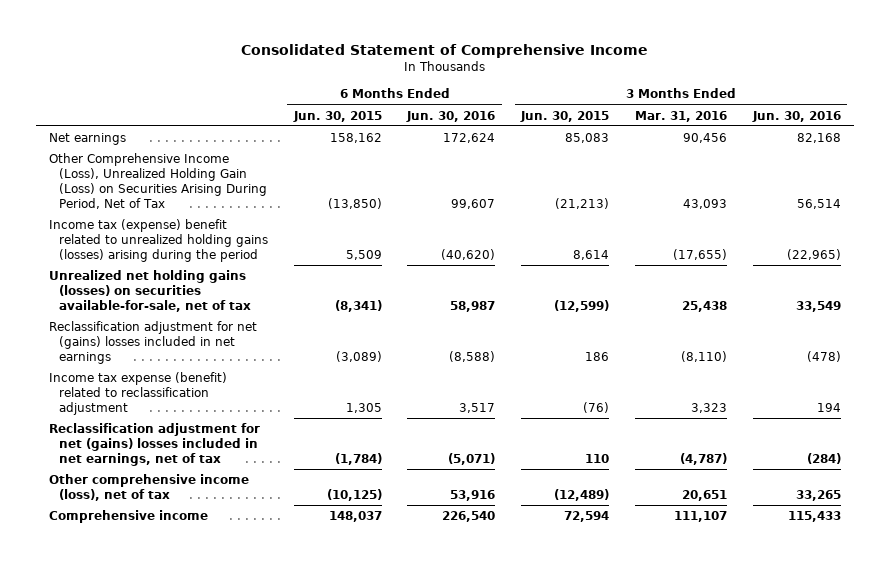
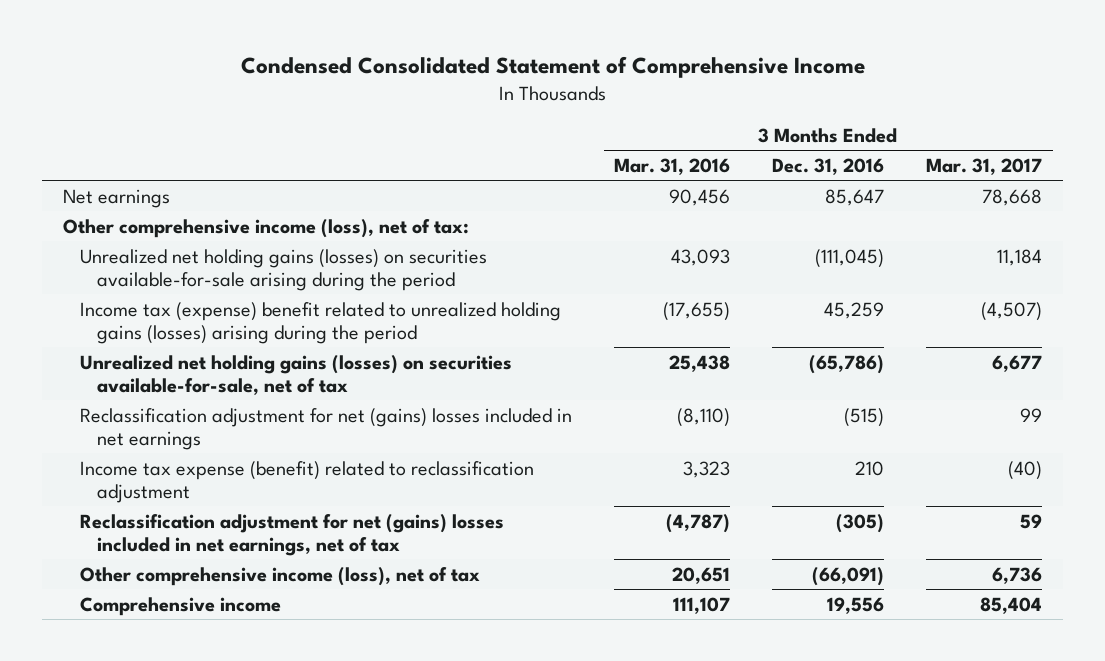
- Consolidated Statement of Comprehensive Income
+ Condensed Consolidated Statement of Comprehensive Income
- | 6 Months Ended Jun. 30, 2015 | 6 Months Ended Jun. 30, 2016 | 3 Months Ended Jun. 30, 2015 | 3 Months Ended Mar. 31, 2016 | 3 Months Ended Jun. 30, 2016
+ | 3 Months Ended Mar. 31, 2016 | 3 Months Ended Dec. 31, 2016 | 3 Months Ended Mar. 31, 2017
- Other Comprehensive Income (Loss), Unrealized Holding Gain (Loss) on Securities Arising During Period, Net of Tax | (13,850) | 99,607 | (21,213) | 43,093 | 56,514
+ Other comprehensive income (loss), net of tax:
+ Unrealized net holding gains (losses) on securities available-for-sale arising during the period | 43,093 | (111,045) | 11,184

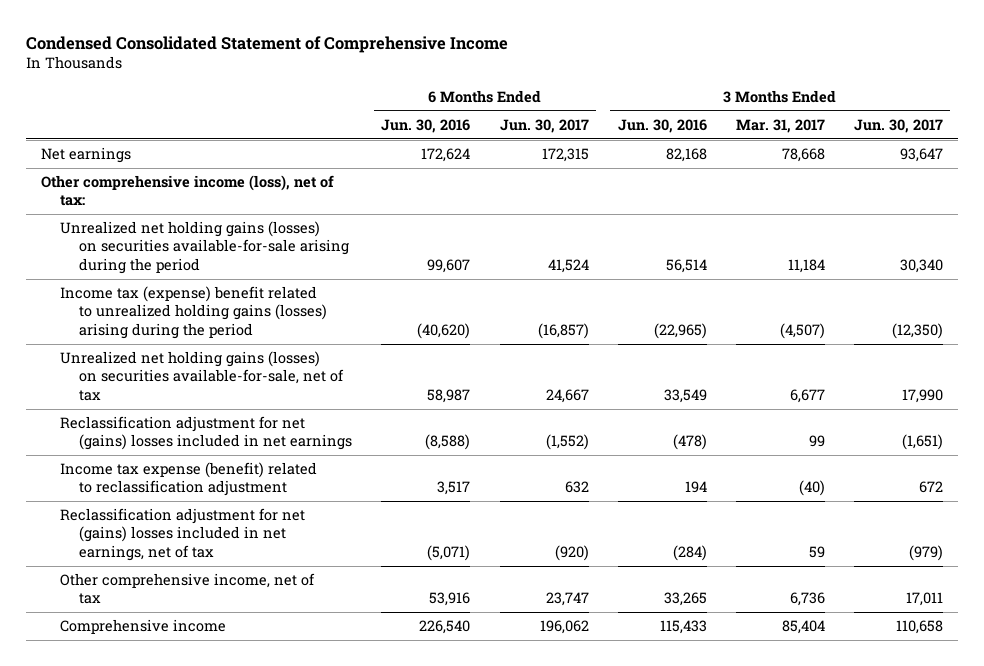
- | 3 Months Ended Mar. 31, 2016 | 3 Months Ended Dec. 31, 2016 | 3 Months Ended Mar. 31, 2017
+ | 6 Months Ended Jun. 30, 2016 | 6 Months Ended Jun. 30, 2017 | 3 Months Ended Jun. 30, 2016 | 3 Months Ended Mar. 31, 2017 | 3 Months Ended Jun. 30, 2017
- Other comprehensive income (loss), net of tax | 20,651 | (66,091) | 6,736
+ Other comprehensive income, net of tax | 53,916 | 23,747 | 33,265 | 6,736 | 17,011

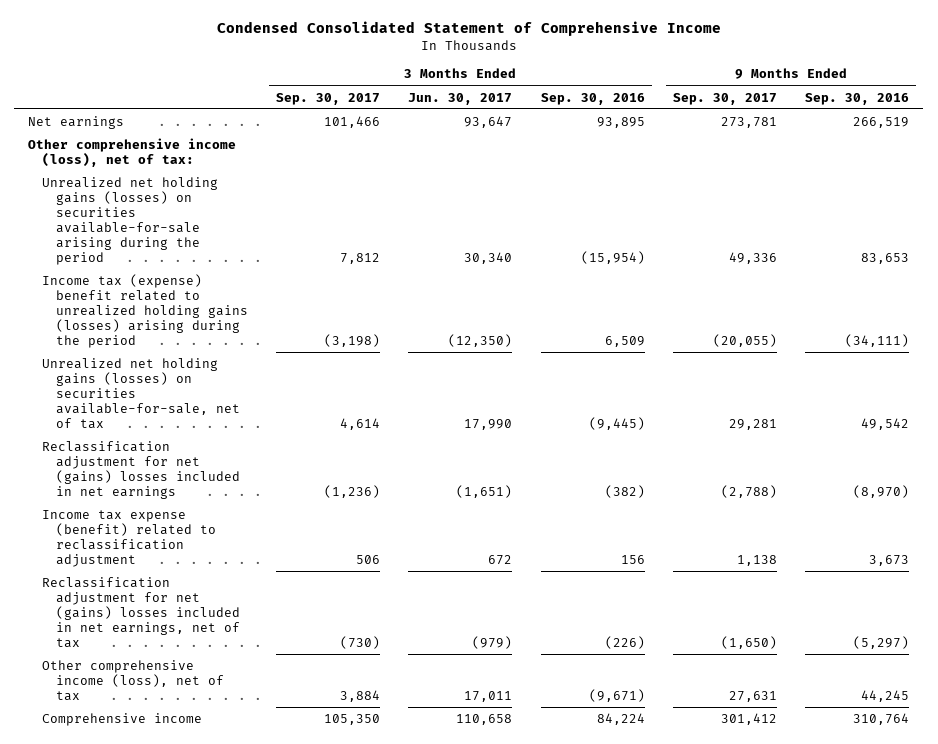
- | 6 Months Ended Jun. 30, 2016 | 6 Months Ended Jun. 30, 2017 | 3 Months Ended Jun. 30, 2016 | 3 Months Ended Mar. 31, 2017 | 3 Months Ended Jun. 30, 2017
+ | 3 Months Ended Sep. 30, 2017 | 3 Months Ended Jun. 30, 2017 | 3 Months Ended Sep. 30, 2016 | 9 Months Ended Sep. 30, 2017 | 9 Months Ended Sep. 30, 2016
- Other comprehensive income, net of tax | 53,916 | 23,747 | 33,265 | 6,736 | 17,011
+ Other comprehensive income (loss), net of tax | 3,884 | 17,011 | (9,671) | 27,631 | 44,245

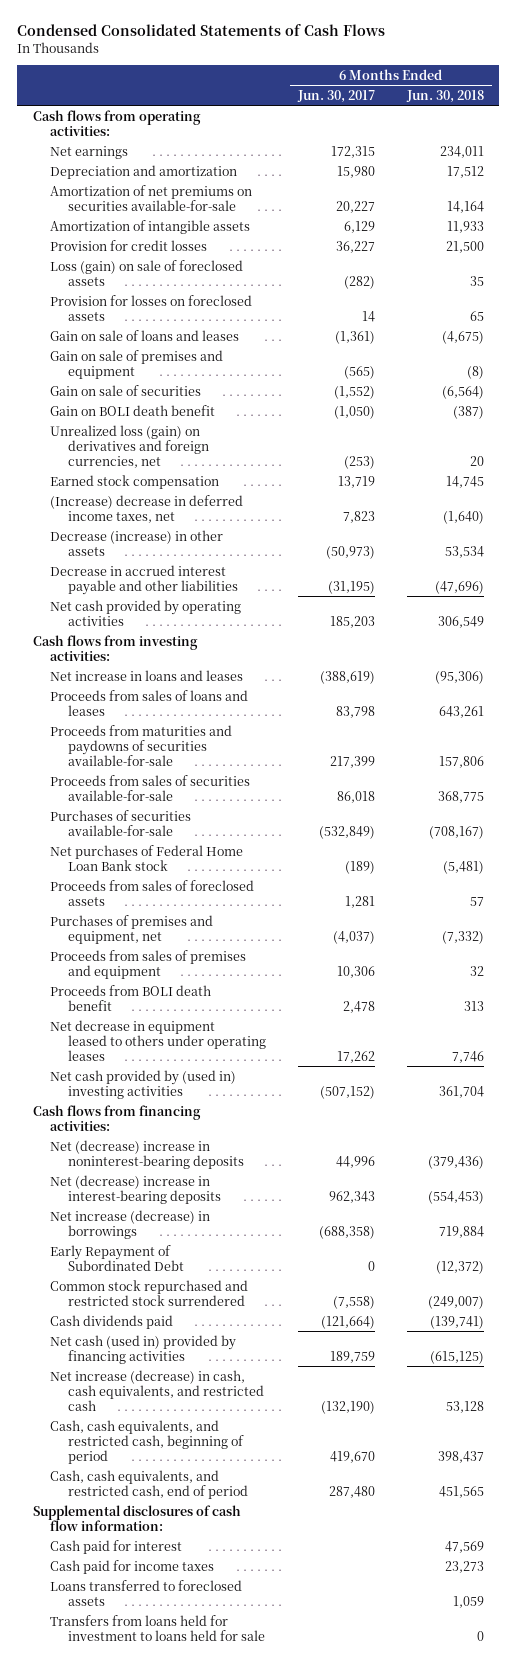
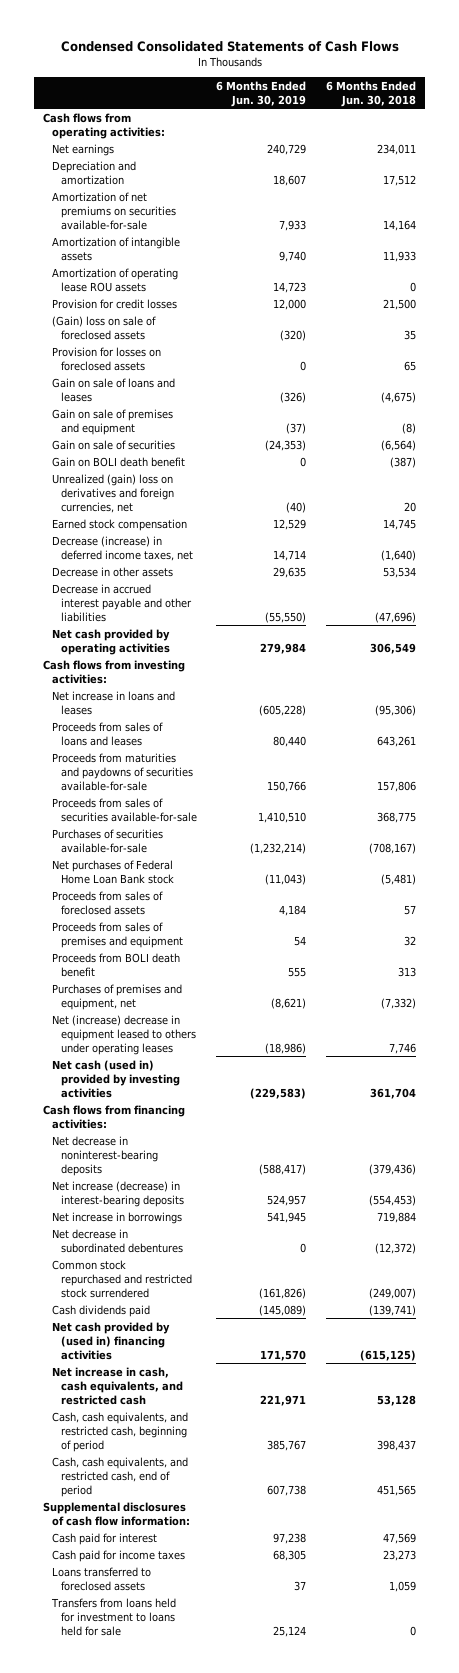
- | 6 Months Ended Jun. 30, 2017 | 6 Months Ended Jun. 30, 2018
+ | 6 Months Ended Jun. 30, 2019 | 6 Months Ended Jun. 30, 2018
+ Amortization of operating lease ROU assets | 14,723 | 0
- Loss (gain) on sale of foreclosed assets | (282) | 35
+ (Gain) loss on sale of foreclosed assets | (320) | 35
- Unrealized loss (gain) on derivatives and foreign currencies, net | (253) | 20
+ Unrealized (gain) loss on derivatives and foreign currencies, net | (40) | 20
- (Increase) decrease in deferred income taxes, net | 7,823 | (1,640)
- Decrease (increase) in other assets | (50,973) | 53,534
+ Decrease (increase) in deferred income taxes, net | 14,714 | (1,640)
+ Decrease in other assets | 29,635 | 53,534
- Net decrease in equipment leased to others under operating leases | 17,262 | 7,746
- Net cash provided by (used in) investing activities | (507,152) | 361,704
moved down: Purchases of premises and equipment, net | (8,621) | (7,332)
+ Net (increase) decrease in equipment leased to others under operating leases | (18,986) | 7,746
+ Net cash (used in) provided by investing activities | (229,583) | 361,704
- Net (decrease) increase in noninterest-bearing deposits | 44,996 | (379,436)
- Net (decrease) increase in interest-bearing deposits | 962,343 | (554,453)
- Net increase (decrease) in borrowings | (688,358) | 719,884
- Early Repayment of Subordinated Debt | 0 | (12,372)
+ Net decrease in noninterest-bearing deposits | (588,417) | (379,436)
+ Net increase (decrease) in interest-bearing deposits | 524,957 | (554,453)
+ Net increase in borrowings | 541,945 | 719,884
+ Net decrease in subordinated debentures | 0 | (12,372)
- Net cash (used in) provided by financing activities | 189,759 | (615,125)
- Net increase (decrease) in cash, cash equivalents, and restricted cash | (132,190) | 53,128
+ Net cash provided by (used in) financing activities | 171,570 | (615,125)
+ Net increase in cash, cash equivalents, and restricted cash | 221,971 | 53,128

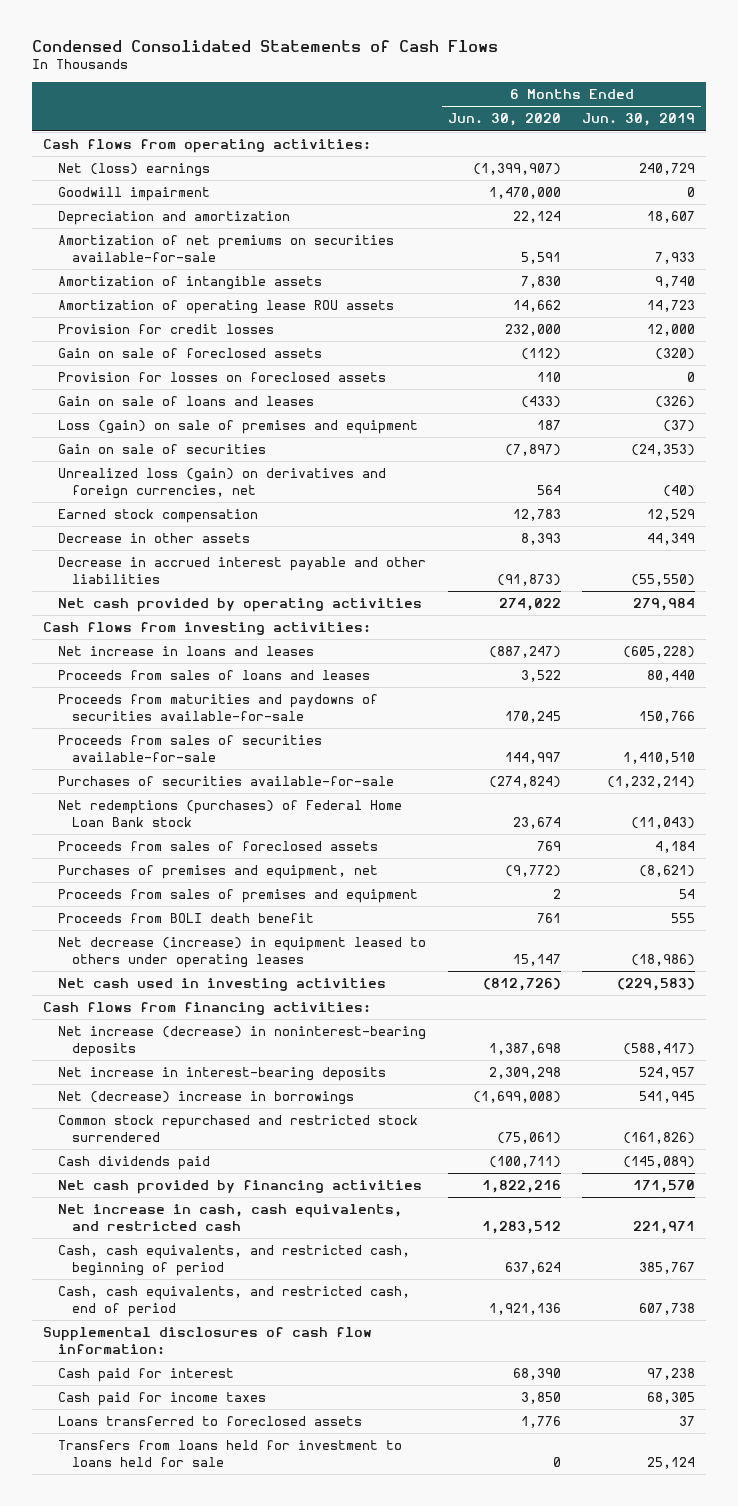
- | 6 Months Ended Jun. 30, 2019 | 6 Months Ended Jun. 30, 2018
+ | 6 Months Ended Jun. 30, 2020 | 6 Months Ended Jun. 30, 2019
- Net earnings | 240,729 | 234,011
+ Net (loss) earnings | (1,399,907) | 240,729
+ Goodwill impairment | 1,470,000 | 0
- (Gain) loss on sale of foreclosed assets | (320) | 35
+ Gain on sale of foreclosed assets | (112) | (320)
- Gain on sale of premises and equipment | (37) | (8)
+ Loss (gain) on sale of premises and equipment | 187 | (37)
- Gain on BOLI death benefit | 0 | (387)
- Unrealized (gain) loss on derivatives and foreign currencies, net | (40) | 20
+ Unrealized loss (gain) on derivatives and foreign currencies, net | 564 | (40)
- Decrease (increase) in deferred income taxes, net | 14,714 | (1,640)
- Decrease in other assets | 29,635 | 53,534
+ Decrease in other assets | 8,393 | 44,349
- Net purchases of Federal Home Loan Bank stock | (11,043) | (5,481)
+ Net redemptions (purchases) of Federal Home Loan Bank stock | 23,674 | (11,043)
moved up: Purchases of premises and equipment, net | (9,772) | (8,621)
- Net (increase) decrease in equipment leased to others under operating leases | (18,986) | 7,746
- Net cash (used in) provided by investing activities | (229,583) | 361,704
+ Net decrease (increase) in equipment leased to others under operating leases | 15,147 | (18,986)
+ Net cash used in investing activities | (812,726) | (229,583)
- Net decrease in noninterest-bearing deposits | (588,417) | (379,436)
- Net increase (decrease) in interest-bearing deposits | 524,957 | (554,453)
- Net increase in borrowings | 541,945 | 719,884
- Net decrease in subordinated debentures | 0 | (12,372)
+ Net increase (decrease) in noninterest-bearing deposits | 1,387,698 | (588,417)
+ Net increase in interest-bearing deposits | 2,309,298 | 524,957
+ Net (decrease) increase in borrowings | (1,699,008) | 541,945
- Net cash provided by (used in) financing activities | 171,570 | (615,125)
+ Net cash provided by financing activities | 1,822,216 | 171,570

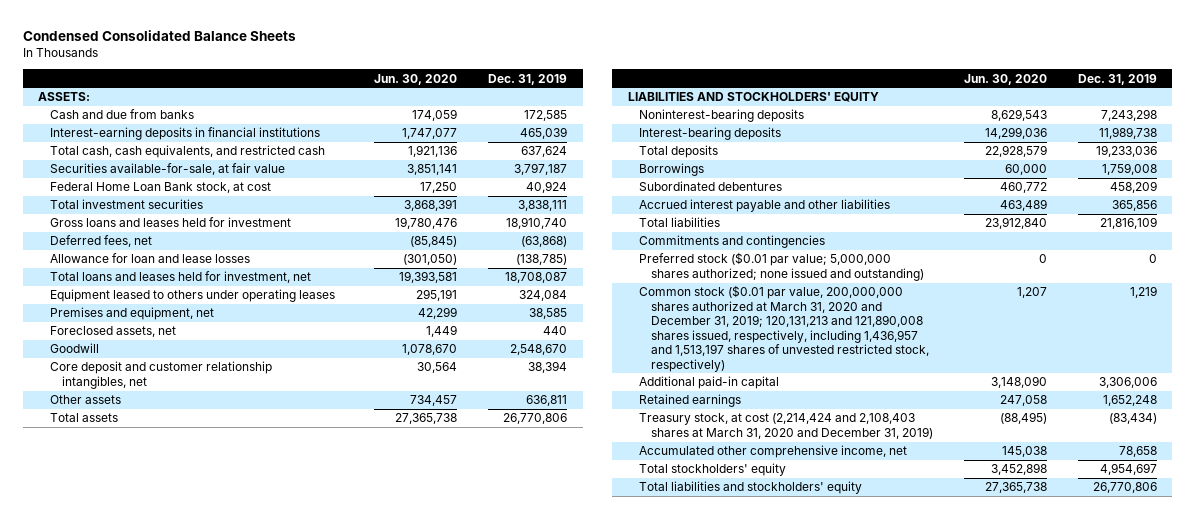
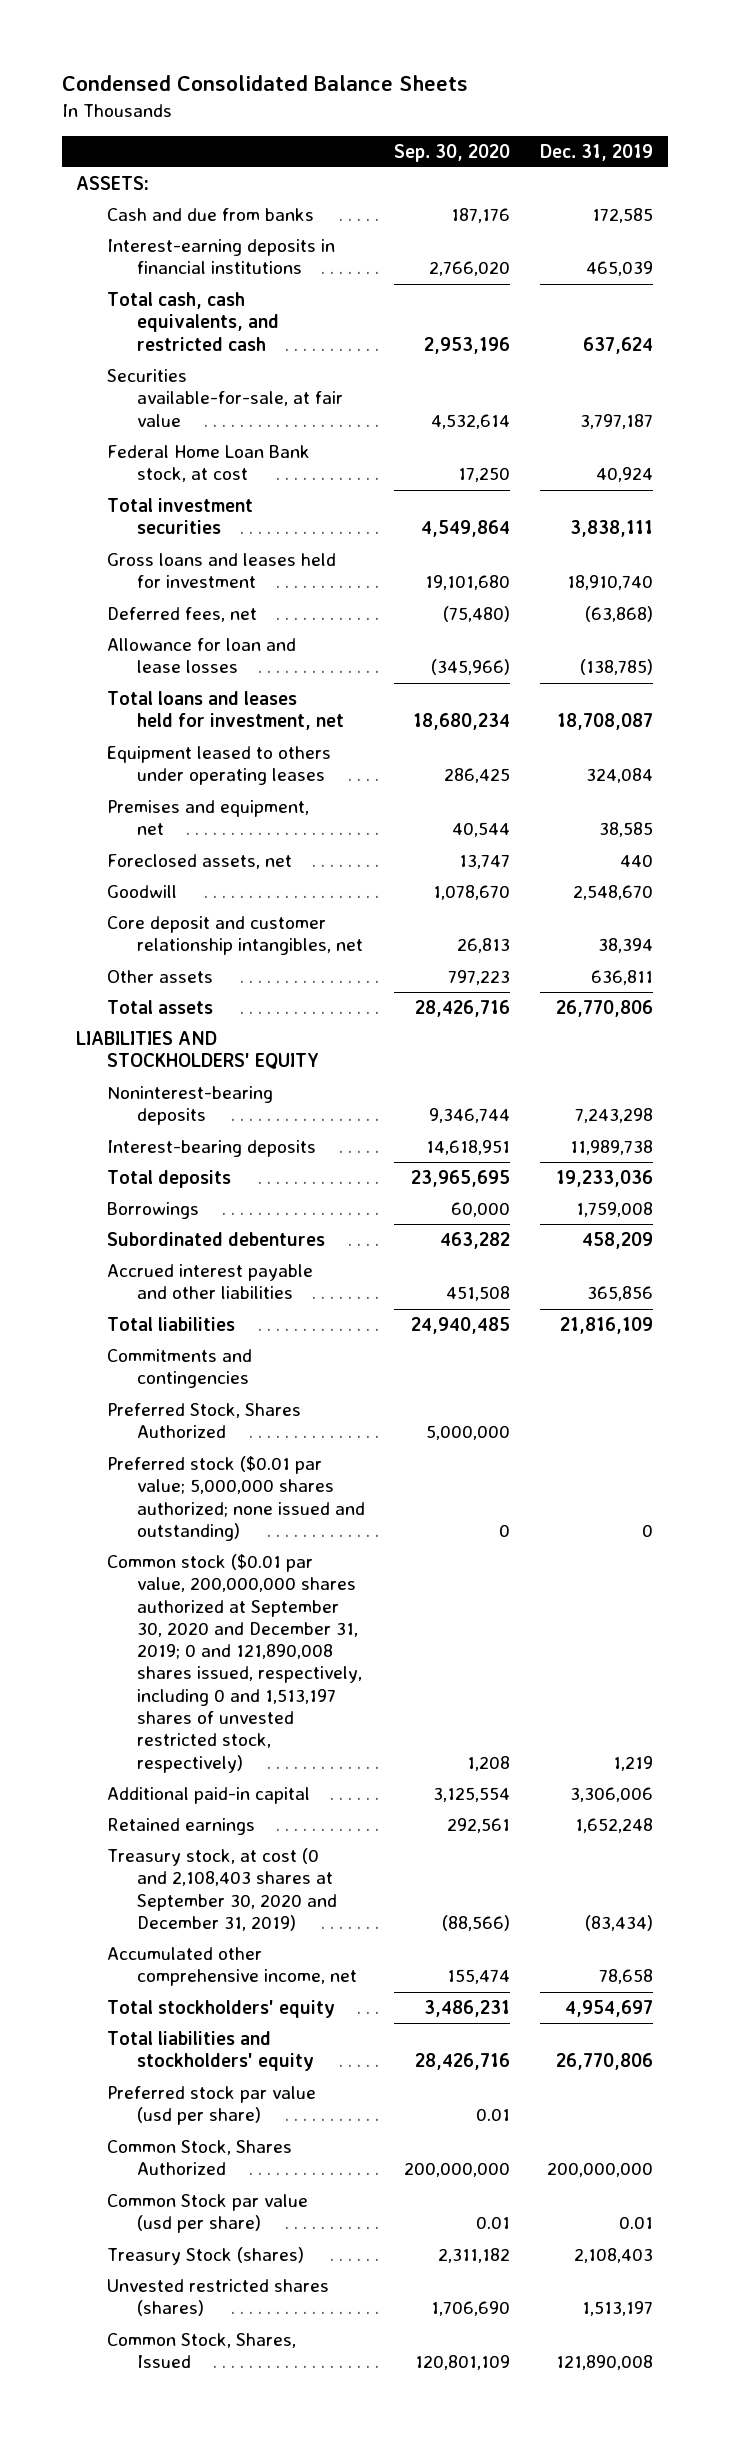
- | Jun. 30, 2020 | Dec. 31, 2019
+ | Sep. 30, 2020 | Dec. 31, 2019
+ Preferred Stock, Shares Authorized | 5,000,000 |
- Common stock ($0.01 par value, 200,000,000 shares authorized at March 31, 2020 and December 31, 2019; 120,131,213 and 121,890,008 shares issued, respectively, including 1,436,957 and 1,513,197 shares of unvested restricted stock, respectively) | 1,207 | 1,219
+ Common stock ($0.01 par value, 200,000,000 shares authorized at September 30, 2020 and December 31, 2019; 0 and 121,890,008 shares issued, respectively, including 0 and 1,513,197 shares of unvested restricted stock, respectively) | 1,208 | 1,219
- Treasury stock, at cost (2,214,424 and 2,108,403 shares at March 31, 2020 and December 31, 2019) | (88,495) | (83,434)
+ Treasury stock, at cost (0 and 2,108,403 shares at September 30, 2020 and December 31, 2019) | (88,566) | (83,434)
+ Preferred stock par value (usd per share) | 0.01 |
+ Common Stock, Shares Authorized | 200,000,000 | 200,000,000
+ Common Stock par value (usd per share) | 0.01 | 0.01
+ Treasury Stock (shares) | 2,311,182 | 2,108,403
+ Unvested restricted shares (shares) | 1,706,690 | 1,513,197
+ Common Stock, Shares, Issued | 120,801,109 | 121,890,008

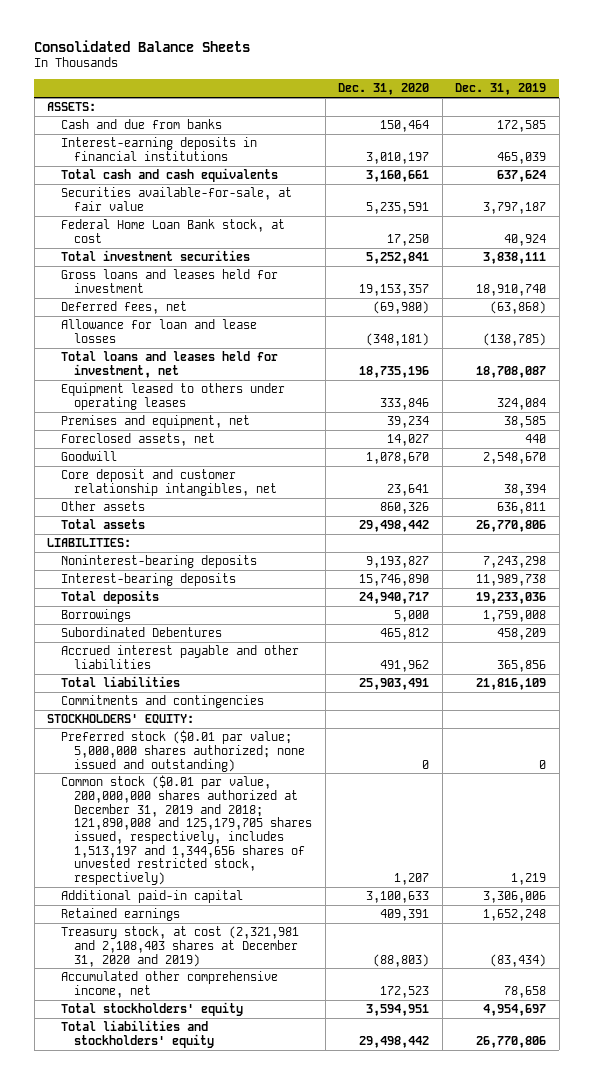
- Condensed Consolidated Balance Sheets
+ Consolidated Balance Sheets
- | Sep. 30, 2020 | Dec. 31, 2019
+ | Dec. 31, 2020 | Dec. 31, 2019
- Total cash, cash equivalents, and restricted cash | 2,953,196 | 637,624
+ Total cash and cash equivalents | 3,160,661 | 637,624
- LIABILITIES AND STOCKHOLDERS' EQUITY
+ LIABILITIES:
- Subordinated debentures | 463,282 | 458,209
+ Subordinated Debentures | 465,812 | 458,209
- Preferred Stock, Shares Authorized | 5,000,000 |
+ STOCKHOLDERS' EQUITY:
- Common stock ($0.01 par value, 200,000,000 shares authorized at September 30, 2020 and December 31, 2019; 0 and 121,890,008 shares issued, respectively, including 0 and 1,513,197 shares of unvested restricted stock, respectively) | 1,208 | 1,219
+ Common stock ($0.01 par value, 200,000,000 shares authorized at December 31, 2019 and 2018; 121,890,008 and 125,179,705 shares issued, respectively, includes 1,513,197 and 1,344,656 shares of unvested restricted stock, respectively) | 1,207 | 1,219
- Treasury stock, at cost (0 and 2,108,403 shares at September 30, 2020 and December 31, 2019) | (88,566) | (83,434)
+ Treasury stock, at cost (2,321,981 and 2,108,403 shares at December 31, 2020 and 2019) | (88,803) | (83,434)
- Preferred stock par value (usd per share) | 0.01 |
- Common Stock, Shares Authorized | 200,000,000 | 200,000,000
- Common Stock par value (usd per share) | 0.01 | 0.01
- Treasury Stock (shares) | 2,311,182 | 2,108,403
- Unvested restricted shares (shares) | 1,706,690 | 1,513,197
- Common Stock, Shares, Issued | 120,801,109 | 121,890,008

